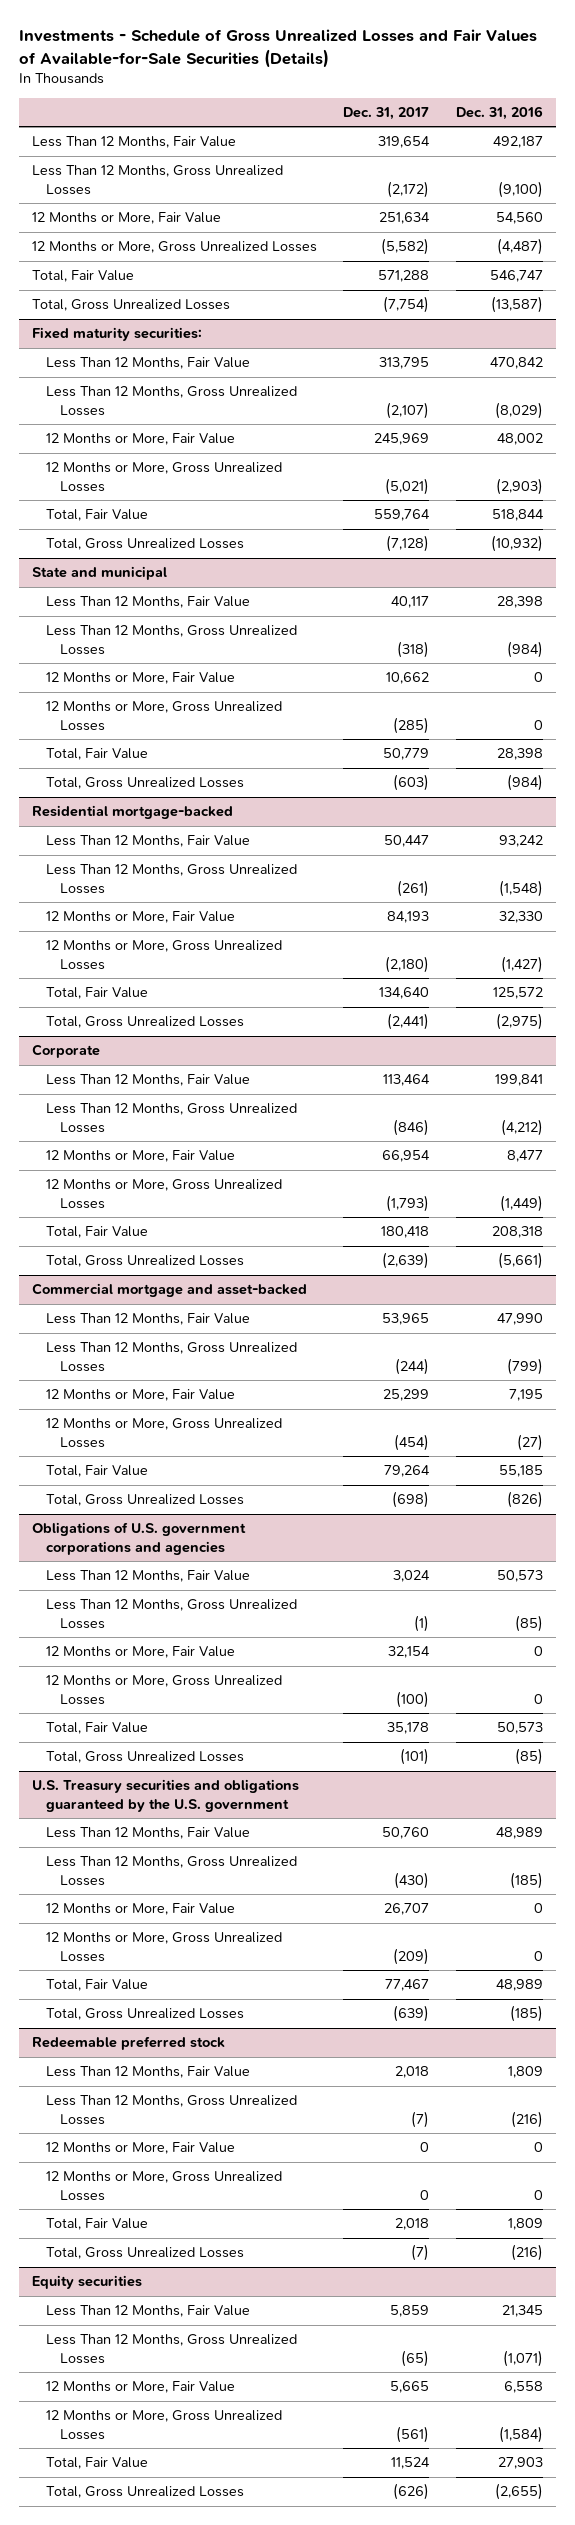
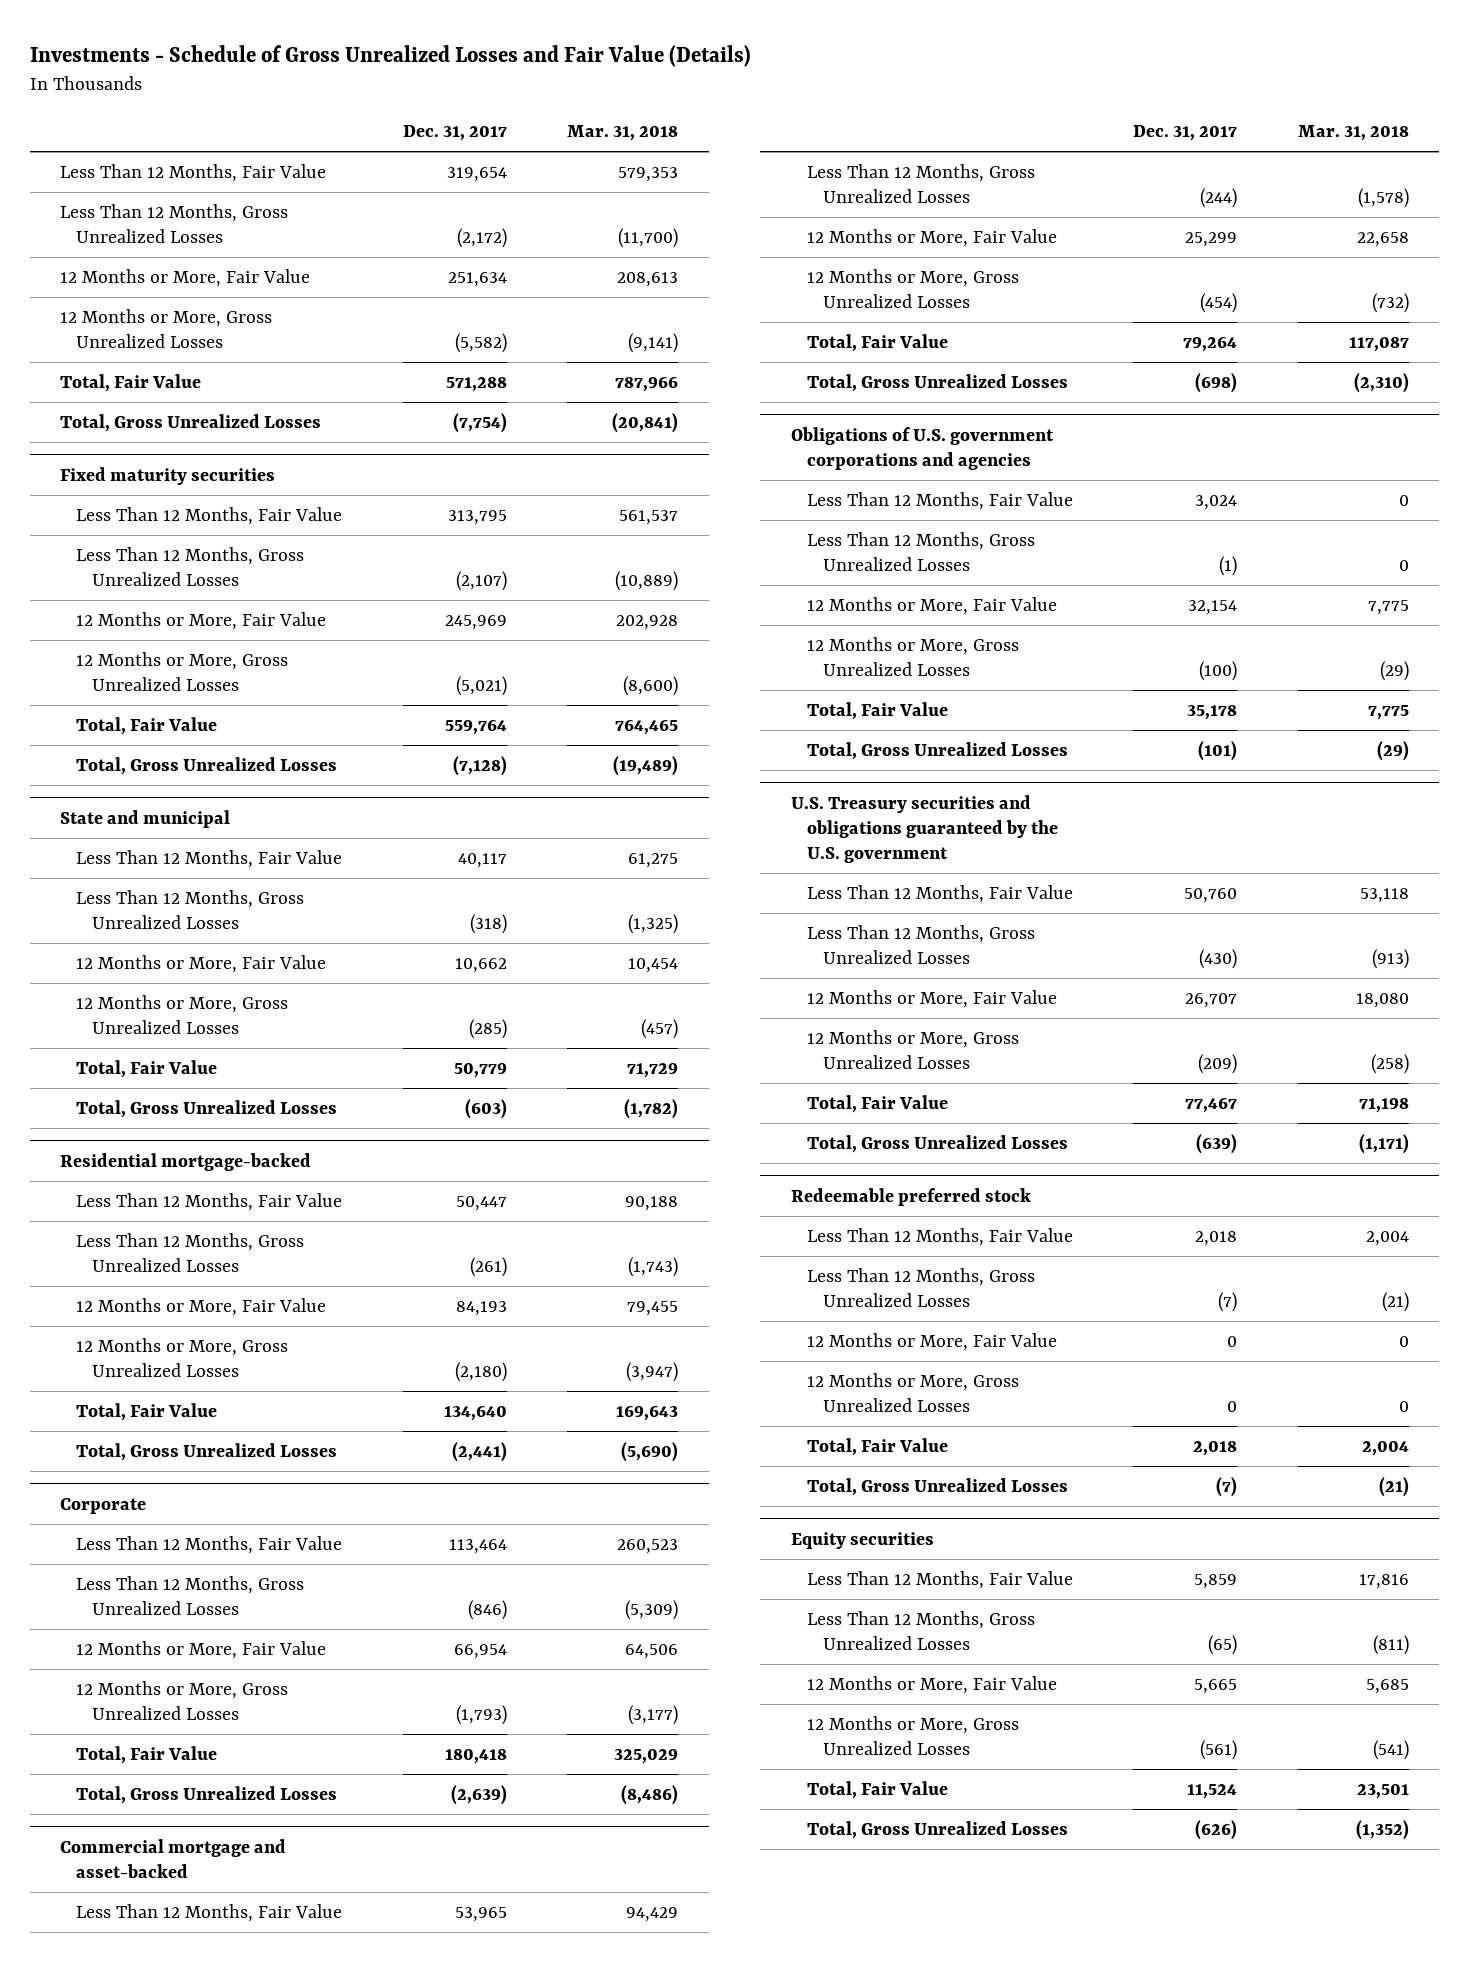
- Investments - Schedule of Gross Unrealized Losses and Fair Values of Available-for-Sale Securities (Details)
+ Investments - Schedule of Gross Unrealized Losses and Fair Value (Details)
- | Dec. 31, 2017 | Dec. 31, 2016
+ | Dec. 31, 2017 | Mar. 31, 2018
- Fixed maturity securities:
+ Fixed maturity securities

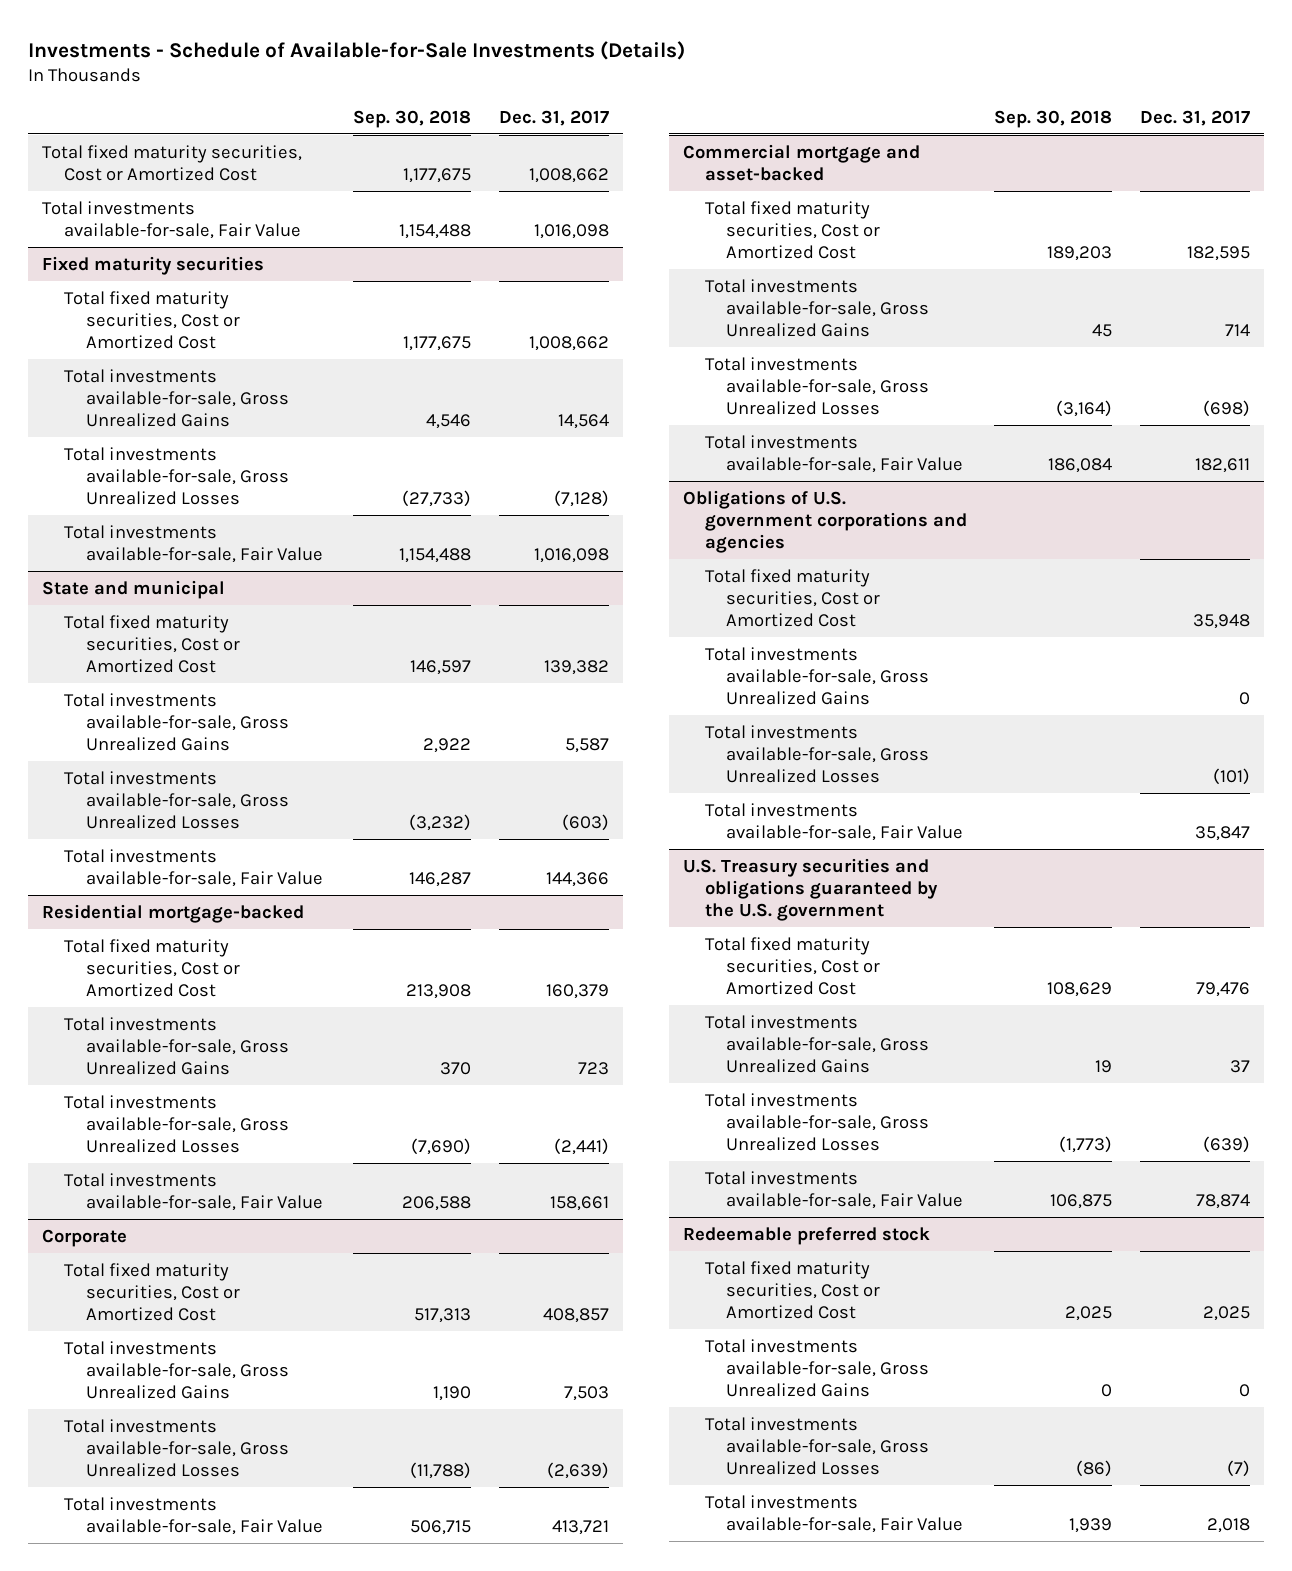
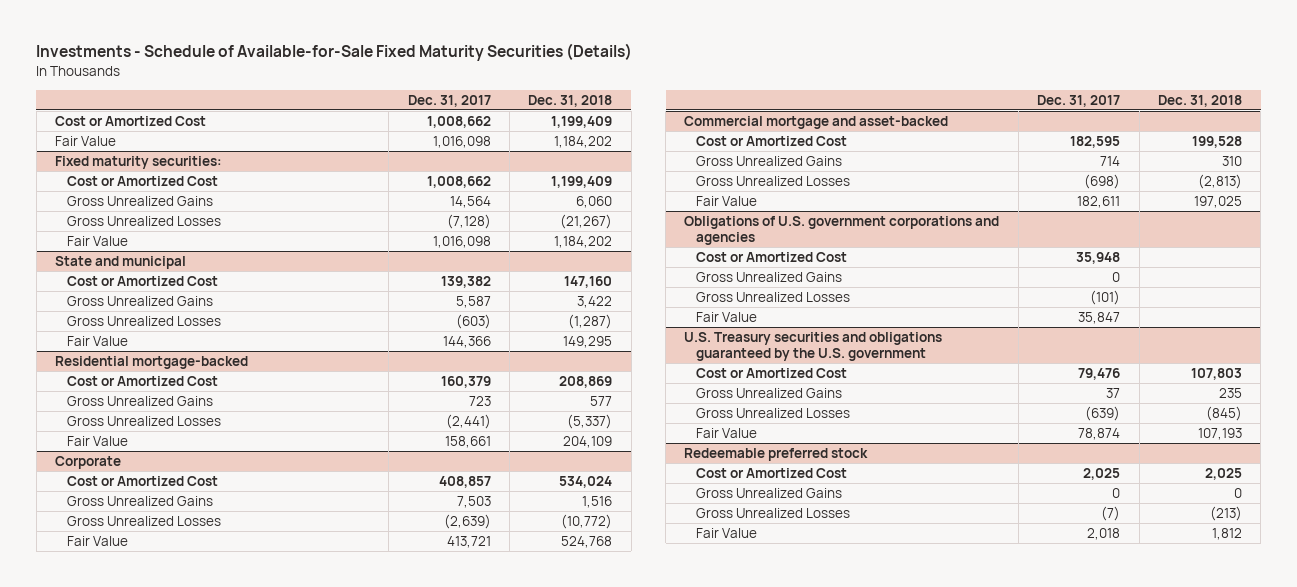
- Investments - Schedule of Available-for-Sale Investments (Details)
+ Investments - Schedule of Available-for-Sale Fixed Maturity Securities (Details)
- | Sep. 30, 2018 | Dec. 31, 2017
+ | Dec. 31, 2017 | Dec. 31, 2018
- Total fixed maturity securities, Cost or Amortized Cost | 1,177,675 | 1,008,662
- Total investments available-for-sale, Fair Value | 1,154,488 | 1,016,098
- Fixed maturity securities
- Total fixed maturity securities, Cost or Amortized Cost | 1,177,675 | 1,008,662
- Total investments available-for-sale, Gross Unrealized Gains | 4,546 | 14,564
- Total investments available-for-sale, Gross Unrealized Losses | (27,733) | (7,128)
- Total investments available-for-sale, Fair Value | 1,154,488 | 1,016,098
+ Cost or Amortized Cost | 1,008,662 | 1,199,409
+ Fair Value | 1,016,098 | 1,184,202
+ Fixed maturity securities:
+ Cost or Amortized Cost | 1,008,662 | 1,199,409
+ Gross Unrealized Gains | 14,564 | 6,060
+ Gross Unrealized Losses | (7,128) | (21,267)
+ Fair Value | 1,016,098 | 1,184,202
@ State and municipal
- Total fixed maturity securities, Cost or Amortized Cost | 146,597 | 139,382
- Total investments available-for-sale, Gross Unrealized Gains | 2,922 | 5,587
- Total investments available-for-sale, Gross Unrealized Losses | (3,232) | (603)
- Total investments available-for-sale, Fair Value | 146,287 | 144,366
+ Cost or Amortized Cost | 139,382 | 147,160
+ Gross Unrealized Gains | 5,587 | 3,422
+ Gross Unrealized Losses | (603) | (1,287)
+ Fair Value | 144,366 | 149,295
@ Residential mortgage-backed
- Total fixed maturity securities, Cost or Amortized Cost | 213,908 | 160,379
- Total investments available-for-sale, Gross Unrealized Gains | 370 | 723
- Total investments available-for-sale, Gross Unrealized Losses | (7,690) | (2,441)
- Total investments available-for-sale, Fair Value | 206,588 | 158,661
+ Cost or Amortized Cost | 160,379 | 208,869
+ Gross Unrealized Gains | 723 | 577
+ Gross Unrealized Losses | (2,441) | (5,337)
+ Fair Value | 158,661 | 204,109
@ Corporate
- Total fixed maturity securities, Cost or Amortized Cost | 517,313 | 408,857
- Total investments available-for-sale, Gross Unrealized Gains | 1,190 | 7,503
- Total investments available-for-sale, Gross Unrealized Losses | (11,788) | (2,639)
- Total investments available-for-sale, Fair Value | 506,715 | 413,721
+ Cost or Amortized Cost | 408,857 | 534,024
+ Gross Unrealized Gains | 7,503 | 1,516
+ Gross Unrealized Losses | (2,639) | (10,772)
+ Fair Value | 413,721 | 524,768
@ Commercial mortgage and asset-backed
- Total fixed maturity securities, Cost or Amortized Cost | 189,203 | 182,595
- Total investments available-for-sale, Gross Unrealized Gains | 45 | 714
- Total investments available-for-sale, Gross Unrealized Losses | (3,164) | (698)
- Total investments available-for-sale, Fair Value | 186,084 | 182,611
+ Cost or Amortized Cost | 182,595 | 199,528
+ Gross Unrealized Gains | 714 | 310
+ Gross Unrealized Losses | (698) | (2,813)
+ Fair Value | 182,611 | 197,025
@ Obligations of U.S. government corporations and agencies
- Total fixed maturity securities, Cost or Amortized Cost | | 35,948
- Total investments available-for-sale, Gross Unrealized Gains | | 0
- Total investments available-for-sale, Gross Unrealized Losses | | (101)
- Total investments available-for-sale, Fair Value | | 35,847
+ Cost or Amortized Cost | 35,948 |
+ Gross Unrealized Gains | 0 |
+ Gross Unrealized Losses | (101) |
+ Fair Value | 35,847 |
@ U.S. Treasury securities and obligations guaranteed by the U.S. government
- Total fixed maturity securities, Cost or Amortized Cost | 108,629 | 79,476
- Total investments available-for-sale, Gross Unrealized Gains | 19 | 37
- Total investments available-for-sale, Gross Unrealized Losses | (1,773) | (639)
- Total investments available-for-sale, Fair Value | 106,875 | 78,874
+ Cost or Amortized Cost | 79,476 | 107,803
+ Gross Unrealized Gains | 37 | 235
+ Gross Unrealized Losses | (639) | (845)
+ Fair Value | 78,874 | 107,193
@ Redeemable preferred stock
- Total fixed maturity securities, Cost or Amortized Cost | 2,025 | 2,025
- Total investments available-for-sale, Gross Unrealized Gains | 0 | 0
- Total investments available-for-sale, Gross Unrealized Losses | (86) | (7)
- Total investments available-for-sale, Fair Value | 1,939 | 2,018
+ Cost or Amortized Cost | 2,025 | 2,025
+ Gross Unrealized Gains | 0 | 0
+ Gross Unrealized Losses | (7) | (213)
+ Fair Value | 2,018 | 1,812

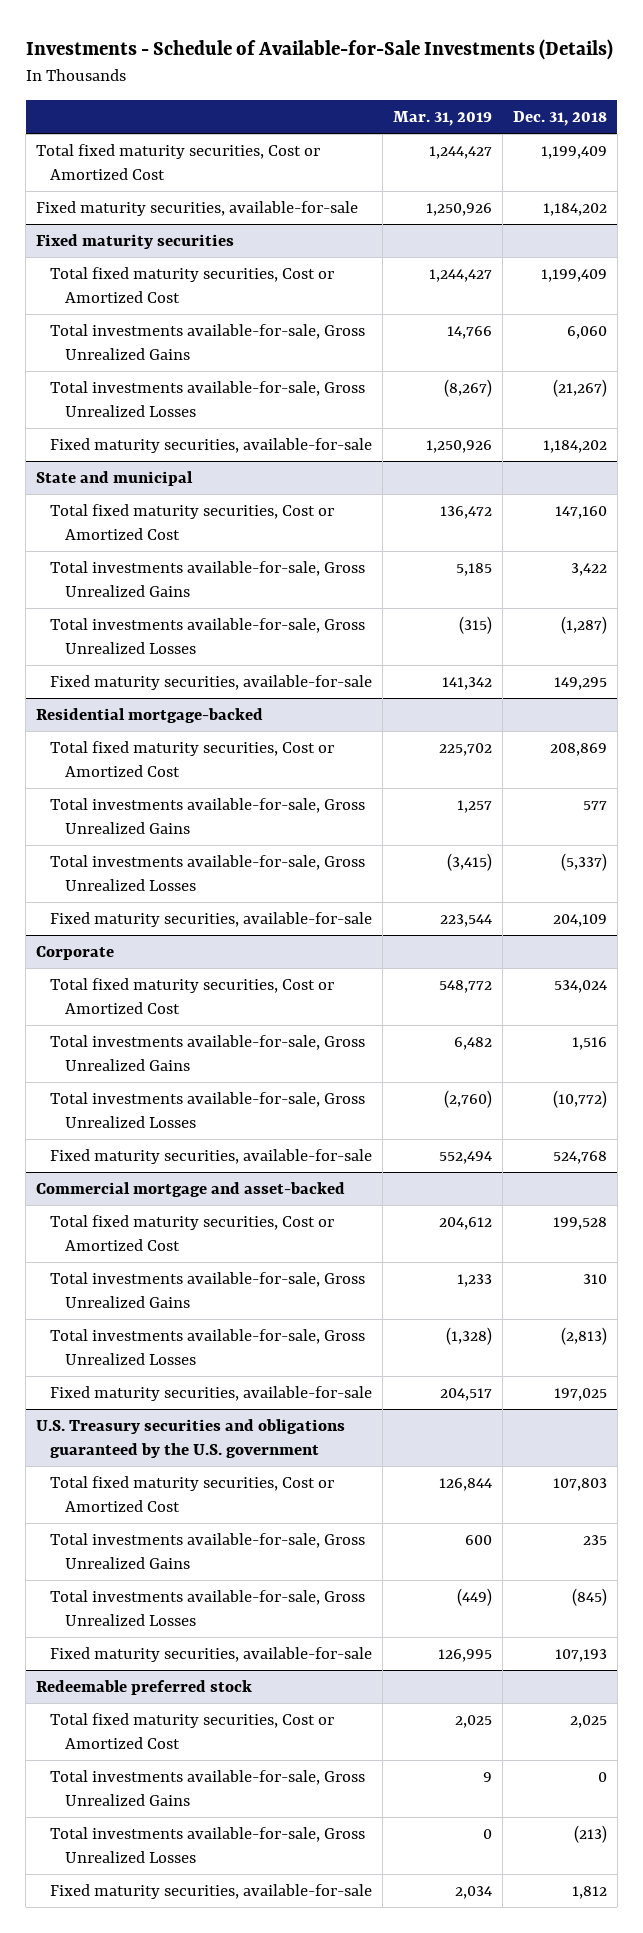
- Investments - Schedule of Available-for-Sale Fixed Maturity Securities (Details)
+ Investments - Schedule of Available-for-Sale Investments (Details)
- | Dec. 31, 2017 | Dec. 31, 2018
+ | Mar. 31, 2019 | Dec. 31, 2018
- Cost or Amortized Cost | 1,008,662 | 1,199,409
- Fair Value | 1,016,098 | 1,184,202
- Fixed maturity securities:
- Cost or Amortized Cost | 1,008,662 | 1,199,409
- Gross Unrealized Gains | 14,564 | 6,060
- Gross Unrealized Losses | (7,128) | (21,267)
- Fair Value | 1,016,098 | 1,184,202
+ Total fixed maturity securities, Cost or Amortized Cost | 1,244,427 | 1,199,409
+ Fixed maturity securities, available-for-sale | 1,250,926 | 1,184,202
+ Fixed maturity securities
+ Total fixed maturity securities, Cost or Amortized Cost | 1,244,427 | 1,199,409
+ Total investments available-for-sale, Gross Unrealized Gains | 14,766 | 6,060
+ Total investments available-for-sale, Gross Unrealized Losses | (8,267) | (21,267)
+ Fixed maturity securities, available-for-sale | 1,250,926 | 1,184,202
@ State and municipal
- Cost or Amortized Cost | 139,382 | 147,160
- Gross Unrealized Gains | 5,587 | 3,422
- Gross Unrealized Losses | (603) | (1,287)
- Fair Value | 144,366 | 149,295
+ Total fixed maturity securities, Cost or Amortized Cost | 136,472 | 147,160
+ Total investments available-for-sale, Gross Unrealized Gains | 5,185 | 3,422
+ Total investments available-for-sale, Gross Unrealized Losses | (315) | (1,287)
+ Fixed maturity securities, available-for-sale | 141,342 | 149,295
@ Residential mortgage-backed
- Cost or Amortized Cost | 160,379 | 208,869
- Gross Unrealized Gains | 723 | 577
- Gross Unrealized Losses | (2,441) | (5,337)
- Fair Value | 158,661 | 204,109
+ Total fixed maturity securities, Cost or Amortized Cost | 225,702 | 208,869
+ Total investments available-for-sale, Gross Unrealized Gains | 1,257 | 577
+ Total investments available-for-sale, Gross Unrealized Losses | (3,415) | (5,337)
+ Fixed maturity securities, available-for-sale | 223,544 | 204,109
@ Corporate
- Cost or Amortized Cost | 408,857 | 534,024
- Gross Unrealized Gains | 7,503 | 1,516
- Gross Unrealized Losses | (2,639) | (10,772)
- Fair Value | 413,721 | 524,768
+ Total fixed maturity securities, Cost or Amortized Cost | 548,772 | 534,024
+ Total investments available-for-sale, Gross Unrealized Gains | 6,482 | 1,516
+ Total investments available-for-sale, Gross Unrealized Losses | (2,760) | (10,772)
+ Fixed maturity securities, available-for-sale | 552,494 | 524,768
@ Commercial mortgage and asset-backed
- Cost or Amortized Cost | 182,595 | 199,528
- Gross Unrealized Gains | 714 | 310
- Gross Unrealized Losses | (698) | (2,813)
- Fair Value | 182,611 | 197,025
- Obligations of U.S. government corporations and agencies
- Cost or Amortized Cost | 35,948 |
- Gross Unrealized Gains | 0 |
- Gross Unrealized Losses | (101) |
- Fair Value | 35,847 |
@ Commercial mortgage and asset-backed
+ Total fixed maturity securities, Cost or Amortized Cost | 204,612 | 199,528
+ Total investments available-for-sale, Gross Unrealized Gains | 1,233 | 310
+ Total investments available-for-sale, Gross Unrealized Losses | (1,328) | (2,813)
+ Fixed maturity securities, available-for-sale | 204,517 | 197,025
@ U.S. Treasury securities and obligations guaranteed by the U.S. government
- Cost or Amortized Cost | 79,476 | 107,803
- Gross Unrealized Gains | 37 | 235
- Gross Unrealized Losses | (639) | (845)
- Fair Value | 78,874 | 107,193
+ Total fixed maturity securities, Cost or Amortized Cost | 126,844 | 107,803
+ Total investments available-for-sale, Gross Unrealized Gains | 600 | 235
+ Total investments available-for-sale, Gross Unrealized Losses | (449) | (845)
+ Fixed maturity securities, available-for-sale | 126,995 | 107,193
@ Redeemable preferred stock
- Cost or Amortized Cost | 2,025 | 2,025
- Gross Unrealized Gains | 0 | 0
- Gross Unrealized Losses | (7) | (213)
- Fair Value | 2,018 | 1,812
+ Total fixed maturity securities, Cost or Amortized Cost | 2,025 | 2,025
+ Total investments available-for-sale, Gross Unrealized Gains | 9 | 0
+ Total investments available-for-sale, Gross Unrealized Losses | 0 | (213)
+ Fixed maturity securities, available-for-sale | 2,034 | 1,812

